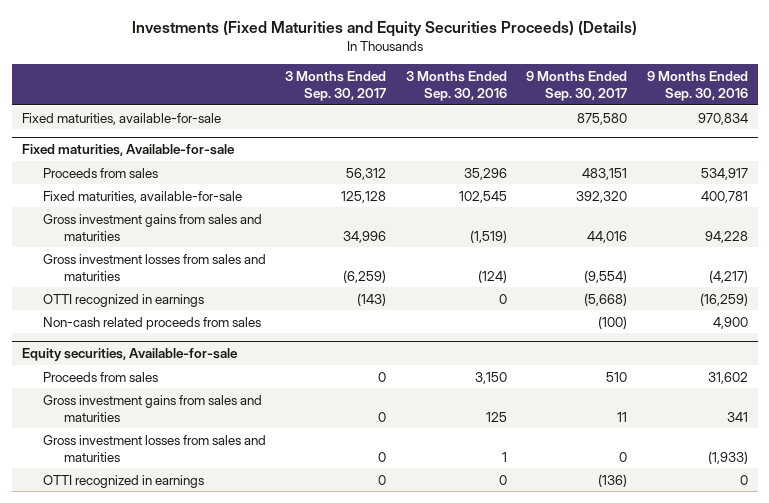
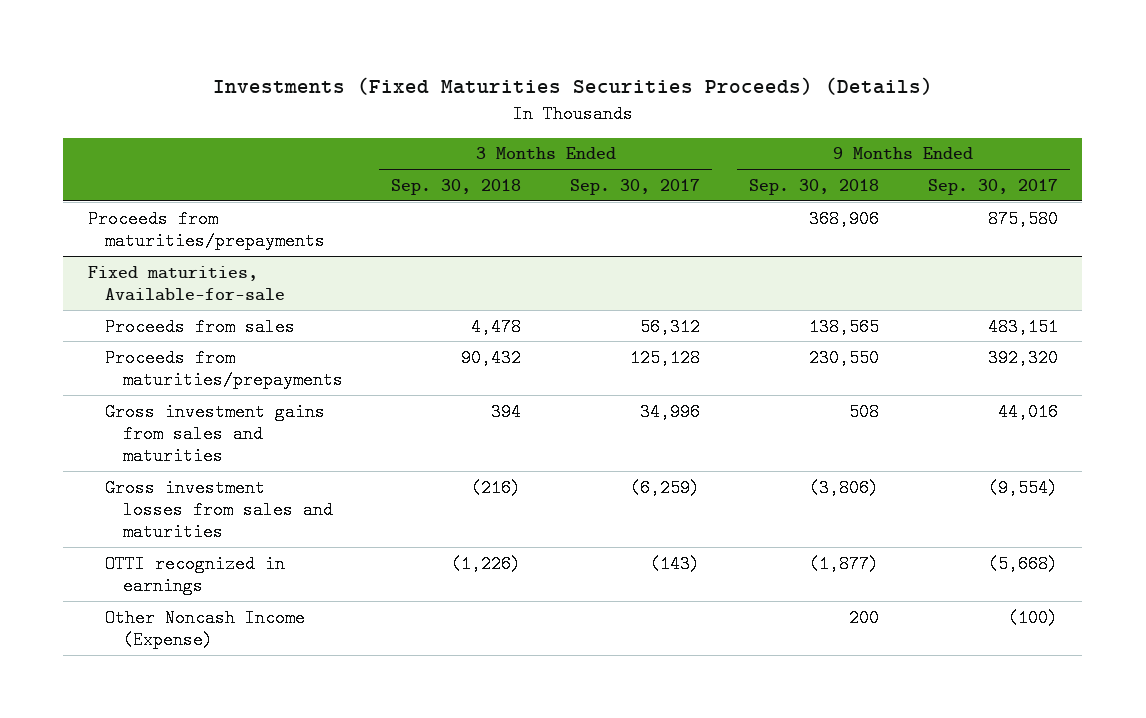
- Investments (Fixed Maturities and Equity Securities Proceeds) (Details)
+ Investments (Fixed Maturities Securities Proceeds) (Details)
- | 3 Months Ended Sep. 30, 2017 | 3 Months Ended Sep. 30, 2016 | 9 Months Ended Sep. 30, 2017 | 9 Months Ended Sep. 30, 2016
+ | 3 Months Ended Sep. 30, 2018 | 3 Months Ended Sep. 30, 2017 | 9 Months Ended Sep. 30, 2018 | 9 Months Ended Sep. 30, 2017
- Fixed maturities, available-for-sale | | | 875,580 | 970,834
+ Proceeds from maturities/prepayments | | | 368,906 | 875,580
@ Fixed maturities, Available-for-sale
- Fixed maturities, available-for-sale | 125,128 | 102,545 | 392,320 | 400,781
+ Proceeds from maturities/prepayments | 90,432 | 125,128 | 230,550 | 392,320
- Non-cash related proceeds from sales | | | (100) | 4,900
- Equity securities, Available-for-sale
- Proceeds from sales | 0 | 3,150 | 510 | 31,602
- Gross investment gains from sales and maturities | 0 | 125 | 11 | 341
- Gross investment losses from sales and maturities | 0 | 1 | 0 | (1,933)
- OTTI recognized in earnings | 0 | 0 | (136) | 0
@ Fixed maturities, Available-for-sale
+ Other Noncash Income (Expense) | | | 200 | (100)

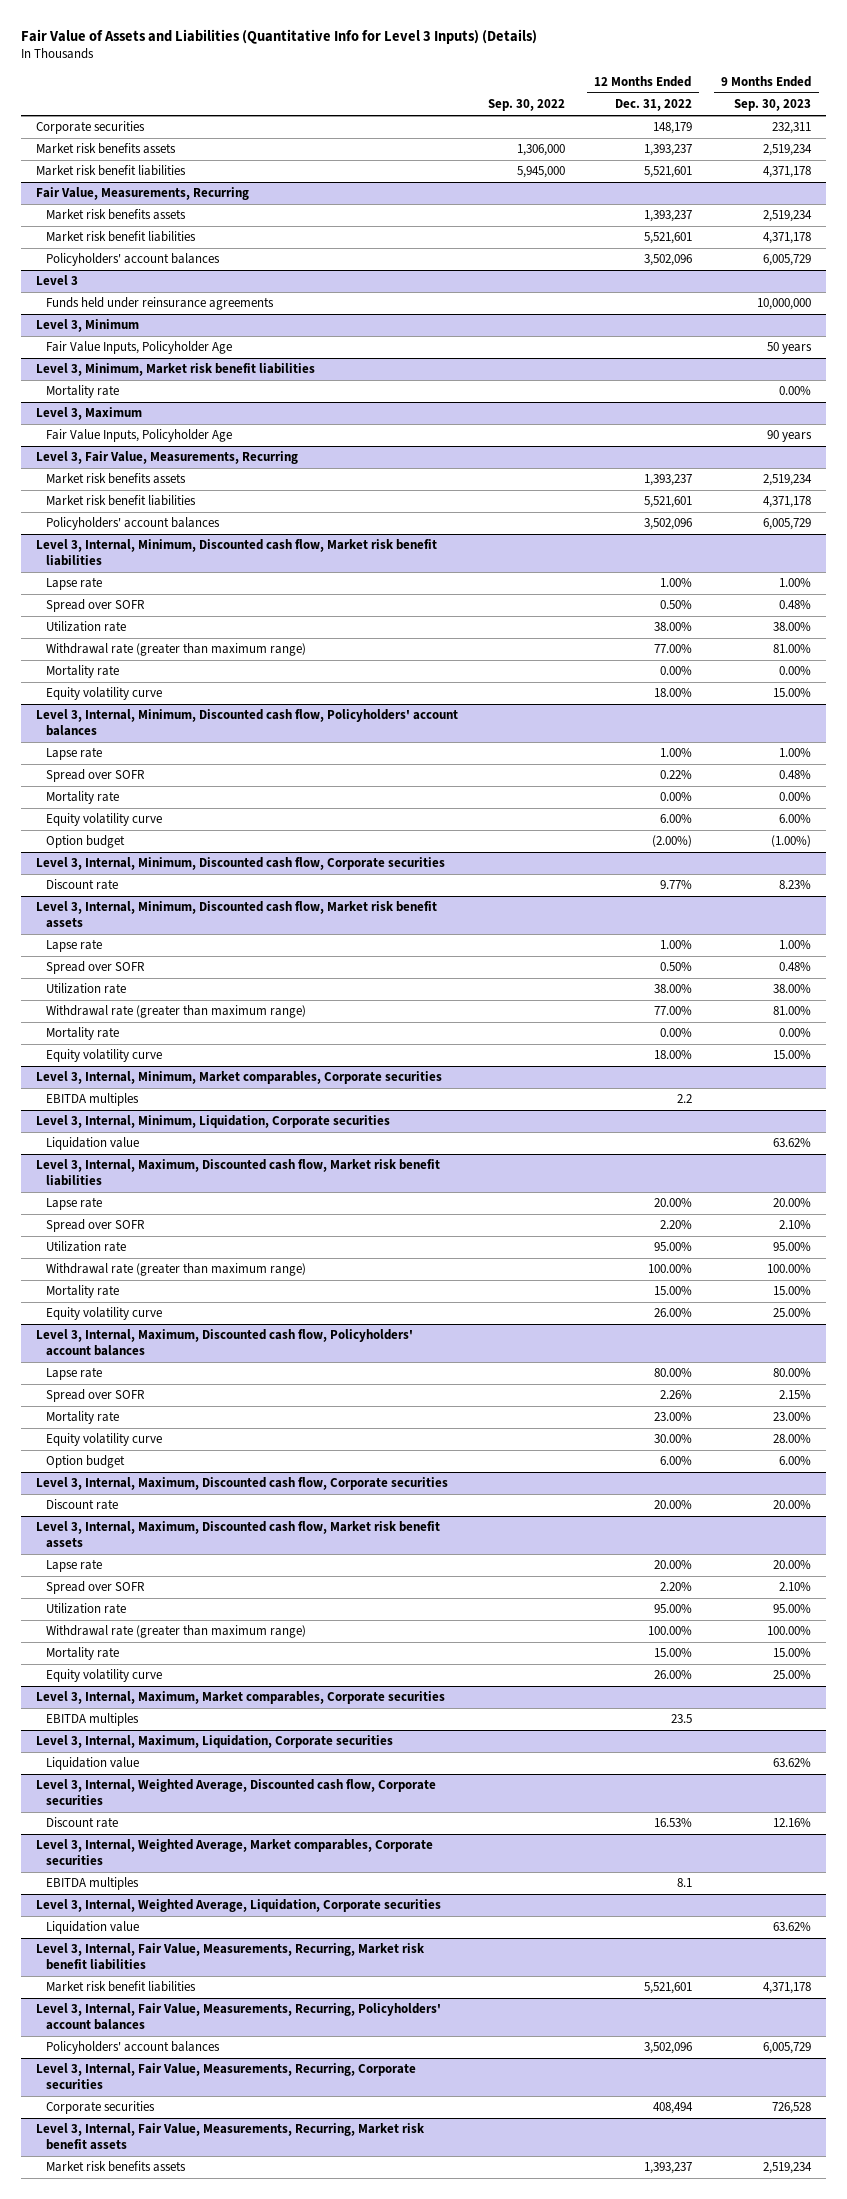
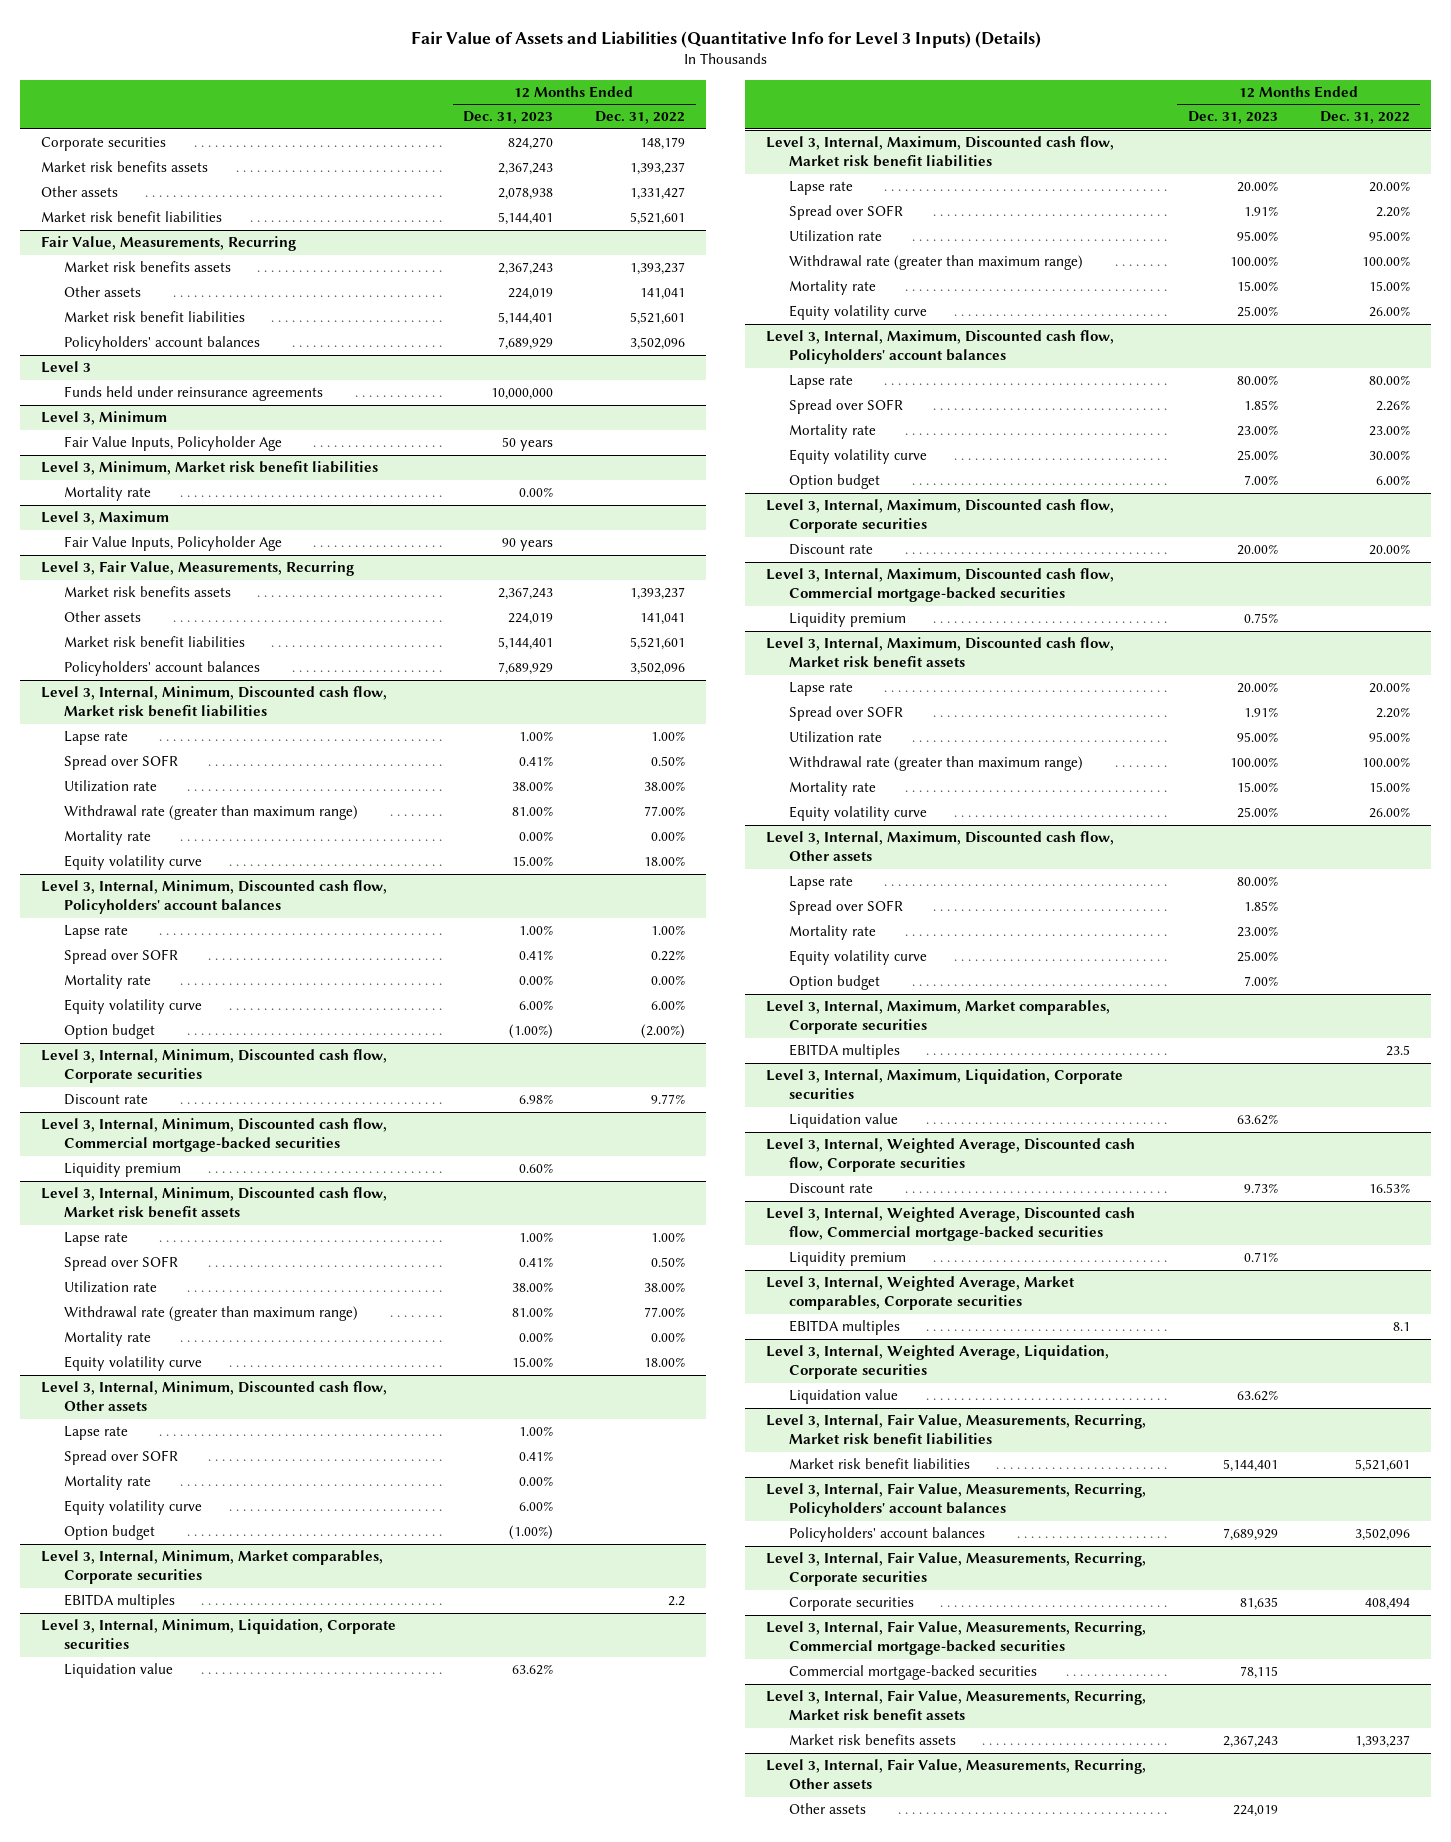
- | Sep. 30, 2022 | 12 Months Ended Dec. 31, 2022 | 9 Months Ended Sep. 30, 2023
+ | 12 Months Ended Dec. 31, 2023 | 12 Months Ended Dec. 31, 2022
+ Other assets | 2,078,938 | 1,331,427
@ Fair Value, Measurements, Recurring
+ Other assets | 224,019 | 141,041
@ Level 3, Fair Value, Measurements, Recurring
+ Other assets | 224,019 | 141,041
+ Level 3, Internal, Minimum, Discounted cash flow, Commercial mortgage-backed securities
+ Liquidity premium | 0.60% |
+ Level 3, Internal, Minimum, Discounted cash flow, Other assets
+ Lapse rate | 1.00% |
+ Spread over SOFR | 0.41% |
+ Mortality rate | 0.00% |
+ Equity volatility curve | 6.00% |
+ Option budget | (1.00%) |
+ Level 3, Internal, Maximum, Discounted cash flow, Commercial mortgage-backed securities
+ Liquidity premium | 0.75% |
+ Level 3, Internal, Maximum, Discounted cash flow, Other assets
+ Lapse rate | 80.00% |
+ Spread over SOFR | 1.85% |
+ Mortality rate | 23.00% |
+ Equity volatility curve | 25.00% |
+ Option budget | 7.00% |
+ Level 3, Internal, Weighted Average, Discounted cash flow, Commercial mortgage-backed securities
+ Liquidity premium | 0.71% |
+ Level 3, Internal, Fair Value, Measurements, Recurring, Commercial mortgage-backed securities
+ Commercial mortgage-backed securities | 78,115 |
+ Level 3, Internal, Fair Value, Measurements, Recurring, Other assets
+ Other assets | 224,019 |

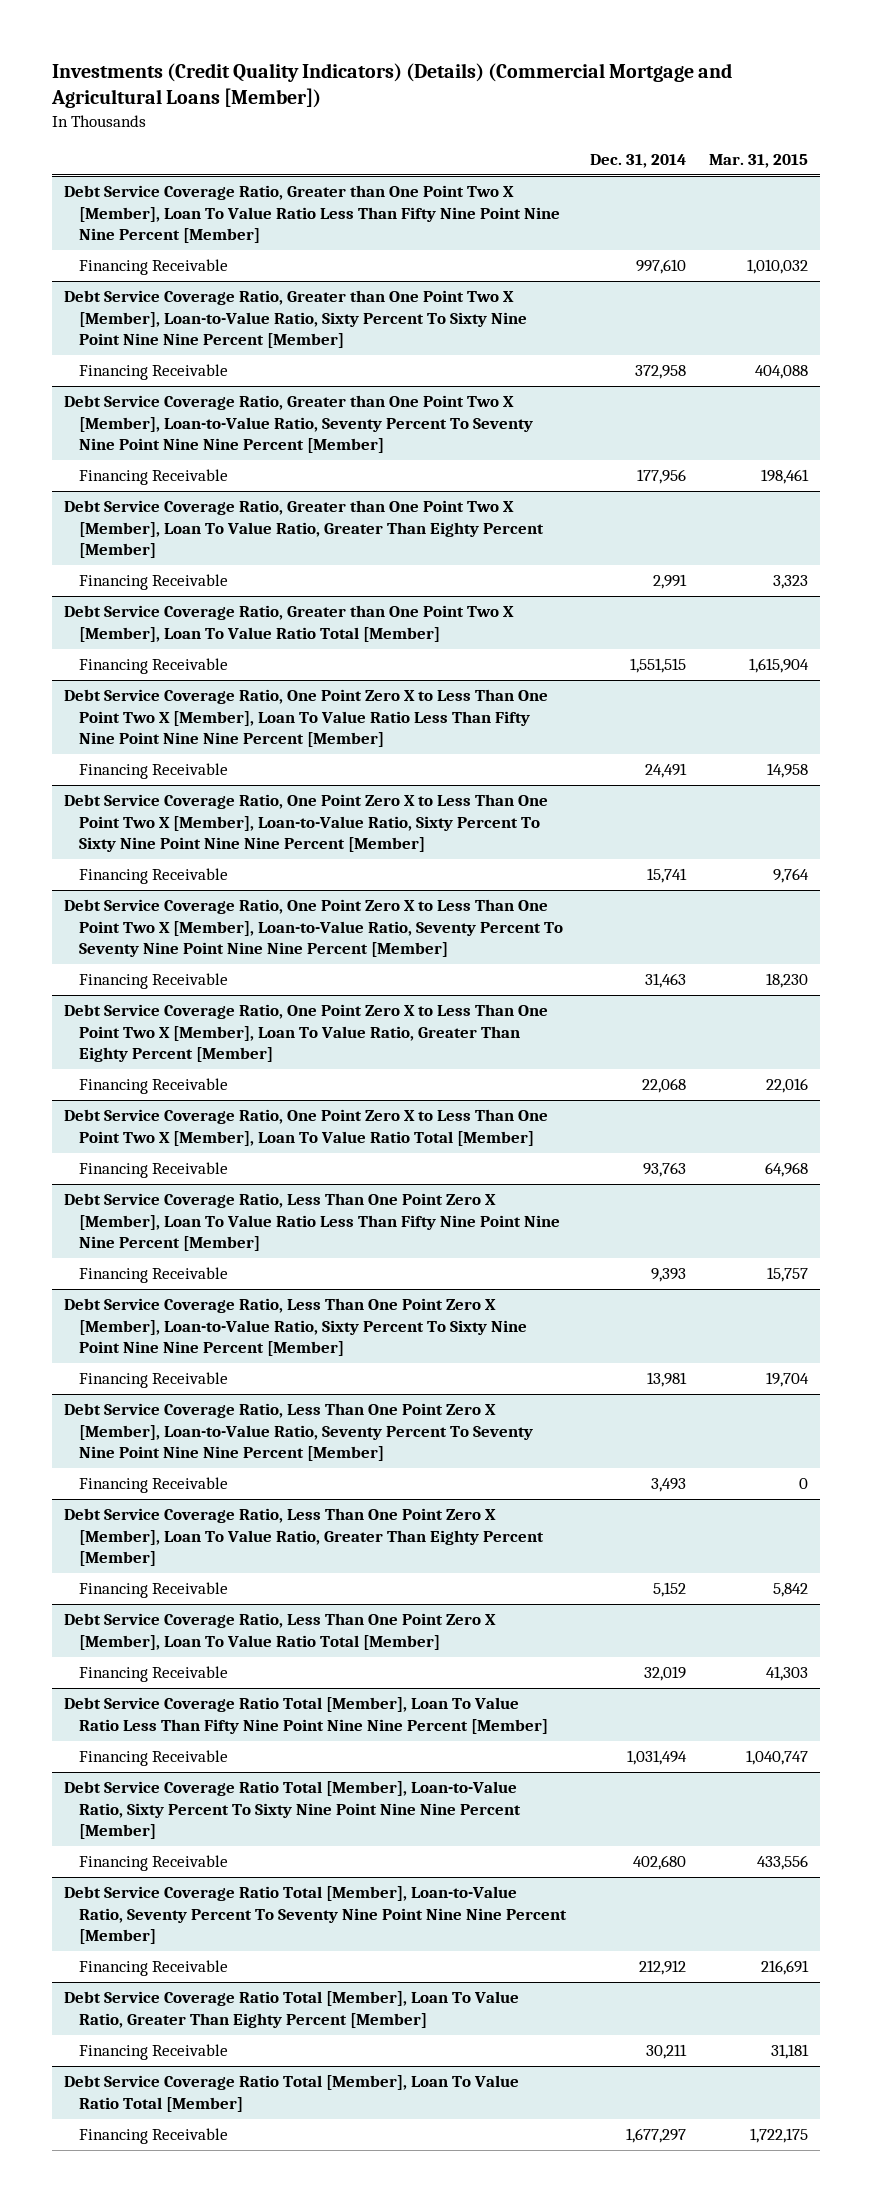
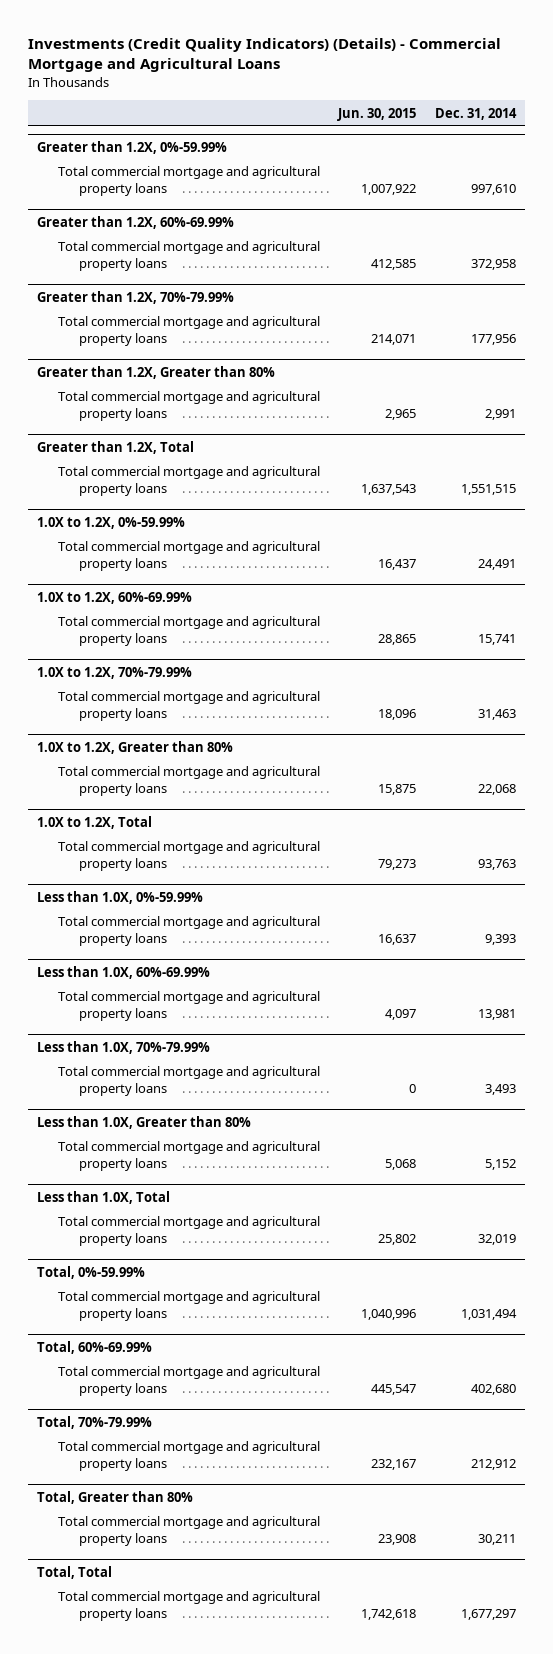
- Investments (Credit Quality Indicators) (Details) (Commercial Mortgage and Agricultural Loans [Member])
+ Investments (Credit Quality Indicators) (Details) - Commercial Mortgage and Agricultural Loans
- | Dec. 31, 2014 | Mar. 31, 2015
+ | Jun. 30, 2015 | Dec. 31, 2014
- Debt Service Coverage Ratio, Greater than One Point Two X [Member], Loan To Value Ratio Less Than Fifty Nine Point Nine Nine Percent [Member]
- Financing Receivable | 997,610 | 1,010,032
- Debt Service Coverage Ratio, Greater than One Point Two X [Member], Loan-to-Value Ratio, Sixty Percent To Sixty Nine Point Nine Nine Percent [Member]
- Financing Receivable | 372,958 | 404,088
- Debt Service Coverage Ratio, Greater than One Point Two X [Member], Loan-to-Value Ratio, Seventy Percent To Seventy Nine Point Nine Nine Percent [Member]
- Financing Receivable | 177,956 | 198,461
- Debt Service Coverage Ratio, Greater than One Point Two X [Member], Loan To Value Ratio, Greater Than Eighty Percent [Member]
- Financing Receivable | 2,991 | 3,323
- Debt Service Coverage Ratio, Greater than One Point Two X [Member], Loan To Value Ratio Total [Member]
- Financing Receivable | 1,551,515 | 1,615,904
- Debt Service Coverage Ratio, One Point Zero X to Less Than One Point Two X [Member], Loan To Value Ratio Less Than Fifty Nine Point Nine Nine Percent [Member]
- Financing Receivable | 24,491 | 14,958
- Debt Service Coverage Ratio, One Point Zero X to Less Than One Point Two X [Member], Loan-to-Value Ratio, Sixty Percent To Sixty Nine Point Nine Nine Percent [Member]
- Financing Receivable | 15,741 | 9,764
- Debt Service Coverage Ratio, One Point Zero X to Less Than One Point Two X [Member], Loan-to-Value Ratio, Seventy Percent To Seventy Nine Point Nine Nine Percent [Member]
- Financing Receivable | 31,463 | 18,230
- Debt Service Coverage Ratio, One Point Zero X to Less Than One Point Two X [Member], Loan To Value Ratio, Greater Than Eighty Percent [Member]
- Financing Receivable | 22,068 | 22,016
- Debt Service Coverage Ratio, One Point Zero X to Less Than One Point Two X [Member], Loan To Value Ratio Total [Member]
- Financing Receivable | 93,763 | 64,968
- Debt Service Coverage Ratio, Less Than One Point Zero X [Member], Loan To Value Ratio Less Than Fifty Nine Point Nine Nine Percent [Member]
- Financing Receivable | 9,393 | 15,757
- Debt Service Coverage Ratio, Less Than One Point Zero X [Member], Loan-to-Value Ratio, Sixty Percent To Sixty Nine Point Nine Nine Percent [Member]
- Financing Receivable | 13,981 | 19,704
- Debt Service Coverage Ratio, Less Than One Point Zero X [Member], Loan-to-Value Ratio, Seventy Percent To Seventy Nine Point Nine Nine Percent [Member]
- Financing Receivable | 3,493 | 0
- Debt Service Coverage Ratio, Less Than One Point Zero X [Member], Loan To Value Ratio, Greater Than Eighty Percent [Member]
- Financing Receivable | 5,152 | 5,842
- Debt Service Coverage Ratio, Less Than One Point Zero X [Member], Loan To Value Ratio Total [Member]
- Financing Receivable | 32,019 | 41,303
- Debt Service Coverage Ratio Total [Member], Loan To Value Ratio Less Than Fifty Nine Point Nine Nine Percent [Member]
- Financing Receivable | 1,031,494 | 1,040,747
- Debt Service Coverage Ratio Total [Member], Loan-to-Value Ratio, Sixty Percent To Sixty Nine Point Nine Nine Percent [Member]
- Financing Receivable | 402,680 | 433,556
- Debt Service Coverage Ratio Total [Member], Loan-to-Value Ratio, Seventy Percent To Seventy Nine Point Nine Nine Percent [Member]
- Financing Receivable | 212,912 | 216,691
- Debt Service Coverage Ratio Total [Member], Loan To Value Ratio, Greater Than Eighty Percent [Member]
- Financing Receivable | 30,211 | 31,181
- Debt Service Coverage Ratio Total [Member], Loan To Value Ratio Total [Member]
- Financing Receivable | 1,677,297 | 1,722,175
+ Greater than 1.2X, 0%-59.99%
+ Total commercial mortgage and agricultural property loans | 1,007,922 | 997,610
+ Greater than 1.2X, 60%-69.99%
+ Total commercial mortgage and agricultural property loans | 412,585 | 372,958
+ Greater than 1.2X, 70%-79.99%
+ Total commercial mortgage and agricultural property loans | 214,071 | 177,956
+ Greater than 1.2X, Greater than 80%
+ Total commercial mortgage and agricultural property loans | 2,965 | 2,991
+ Greater than 1.2X, Total
+ Total commercial mortgage and agricultural property loans | 1,637,543 | 1,551,515
+ 1.0X to 1.2X, 0%-59.99%
+ Total commercial mortgage and agricultural property loans | 16,437 | 24,491
+ 1.0X to 1.2X, 60%-69.99%
+ Total commercial mortgage and agricultural property loans | 28,865 | 15,741
+ 1.0X to 1.2X, 70%-79.99%
+ Total commercial mortgage and agricultural property loans | 18,096 | 31,463
+ 1.0X to 1.2X, Greater than 80%
+ Total commercial mortgage and agricultural property loans | 15,875 | 22,068
+ 1.0X to 1.2X, Total
+ Total commercial mortgage and agricultural property loans | 79,273 | 93,763
+ Less than 1.0X, 0%-59.99%
+ Total commercial mortgage and agricultural property loans | 16,637 | 9,393
+ Less than 1.0X, 60%-69.99%
+ Total commercial mortgage and agricultural property loans | 4,097 | 13,981
+ Less than 1.0X, 70%-79.99%
+ Total commercial mortgage and agricultural property loans | 0 | 3,493
+ Less than 1.0X, Greater than 80%
+ Total commercial mortgage and agricultural property loans | 5,068 | 5,152
+ Less than 1.0X, Total
+ Total commercial mortgage and agricultural property loans | 25,802 | 32,019
+ Total, 0%-59.99%
+ Total commercial mortgage and agricultural property loans | 1,040,996 | 1,031,494
+ Total, 60%-69.99%
+ Total commercial mortgage and agricultural property loans | 445,547 | 402,680
+ Total, 70%-79.99%
+ Total commercial mortgage and agricultural property loans | 232,167 | 212,912
+ Total, Greater than 80%
+ Total commercial mortgage and agricultural property loans | 23,908 | 30,211
+ Total, Total
+ Total commercial mortgage and agricultural property loans | 1,742,618 | 1,677,297

